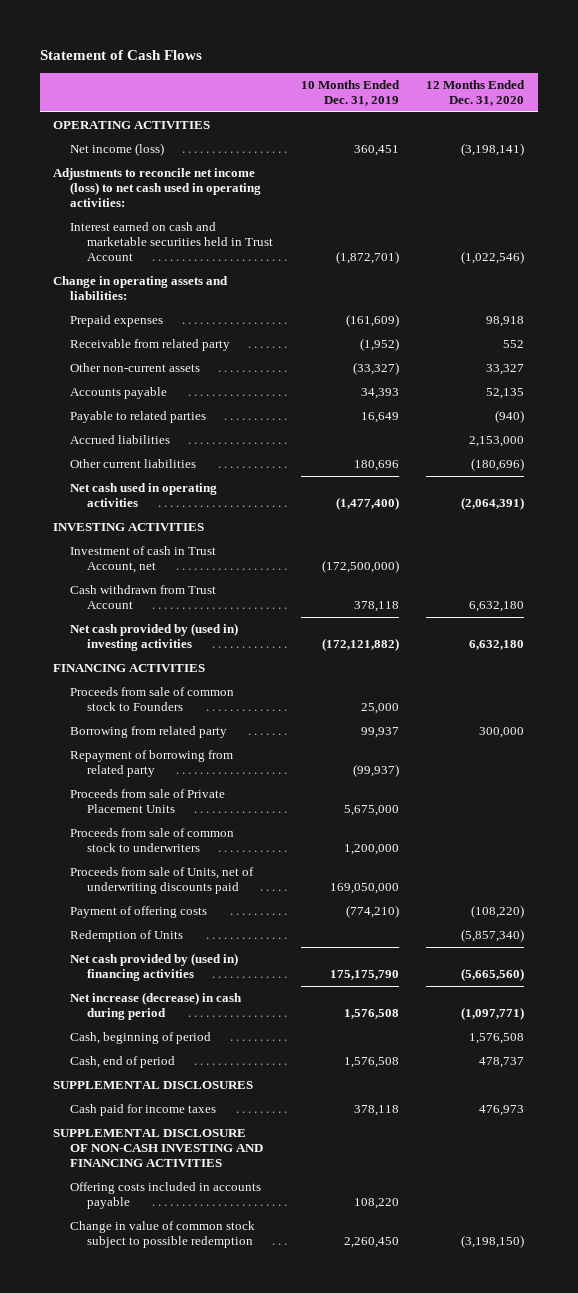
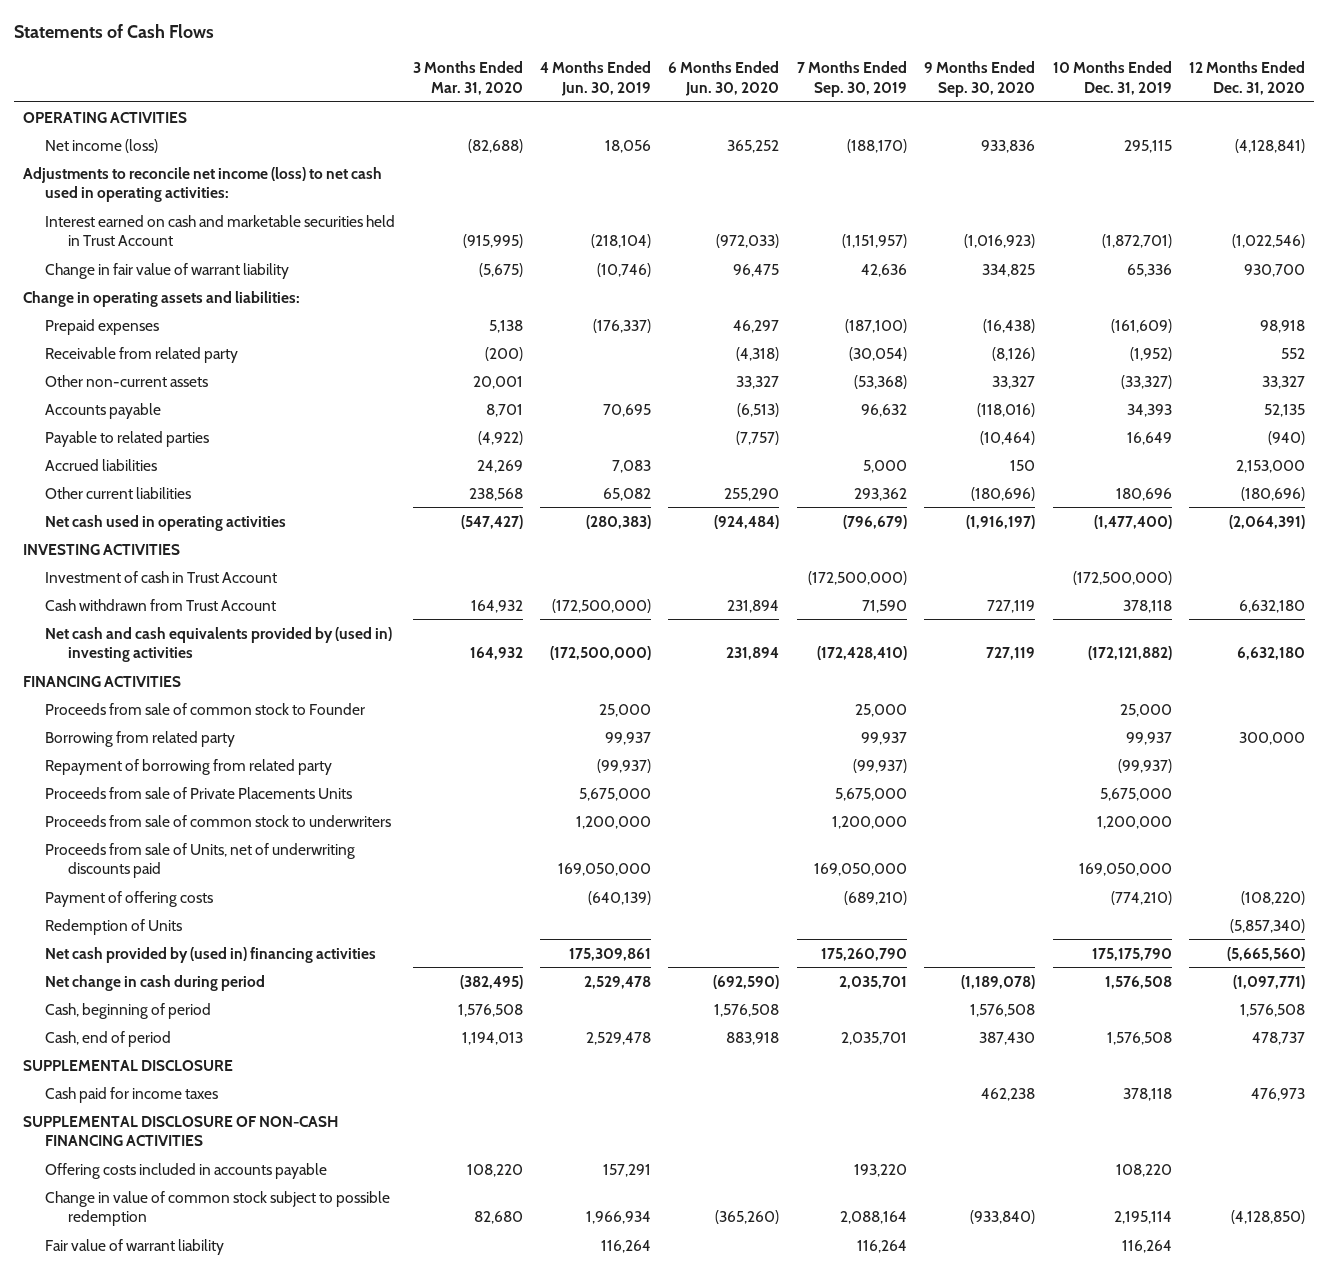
- Statement of Cash Flows
+ Statements of Cash Flows
- | 10 Months Ended Dec. 31, 2019 | 12 Months Ended Dec. 31, 2020
+ | 3 Months Ended Mar. 31, 2020 | 4 Months Ended Jun. 30, 2019 | 6 Months Ended Jun. 30, 2020 | 7 Months Ended Sep. 30, 2019 | 9 Months Ended Sep. 30, 2020 | 10 Months Ended Dec. 31, 2019 | 12 Months Ended Dec. 31, 2020
- Net income (loss) | 360,451 | (3,198,141)
+ Net income (loss) | (82,688) | 18,056 | 365,252 | (188,170) | 933,836 | 295,115 | (4,128,841)
+ Change in fair value of warrant liability | (5,675) | (10,746) | 96,475 | 42,636 | 334,825 | 65,336 | 930,700
- Investment of cash in Trust Account, net | (172,500,000) |
+ Investment of cash in Trust Account | | | | (172,500,000) | | (172,500,000) |
- Net cash provided by (used in) investing activities | (172,121,882) | 6,632,180
+ Net cash and cash equivalents provided by (used in) investing activities | 164,932 | (172,500,000) | 231,894 | (172,428,410) | 727,119 | (172,121,882) | 6,632,180
- Proceeds from sale of common stock to Founders | 25,000 |
+ Proceeds from sale of common stock to Founder | | 25,000 | | 25,000 | | 25,000 |
- Proceeds from sale of Private Placement Units | 5,675,000 |
+ Proceeds from sale of Private Placements Units | | 5,675,000 | | 5,675,000 | | 5,675,000 |
- Net increase (decrease) in cash during period | 1,576,508 | (1,097,771)
+ Net change in cash during period | (382,495) | 2,529,478 | (692,590) | 2,035,701 | (1,189,078) | 1,576,508 | (1,097,771)
- SUPPLEMENTAL DISCLOSURES
+ SUPPLEMENTAL DISCLOSURE
- SUPPLEMENTAL DISCLOSURE OF NON-CASH INVESTING AND FINANCING ACTIVITIES
+ SUPPLEMENTAL DISCLOSURE OF NON-CASH FINANCING ACTIVITIES
- Change in value of common stock subject to possible redemption | 2,260,450 | (3,198,150)
+ Change in value of common stock subject to possible redemption | 82,680 | 1,966,934 | (365,260) | 2,088,164 | (933,840) | 2,195,114 | (4,128,850)
+ Fair value of warrant liability | | 116,264 | | 116,264 | | 116,264 |

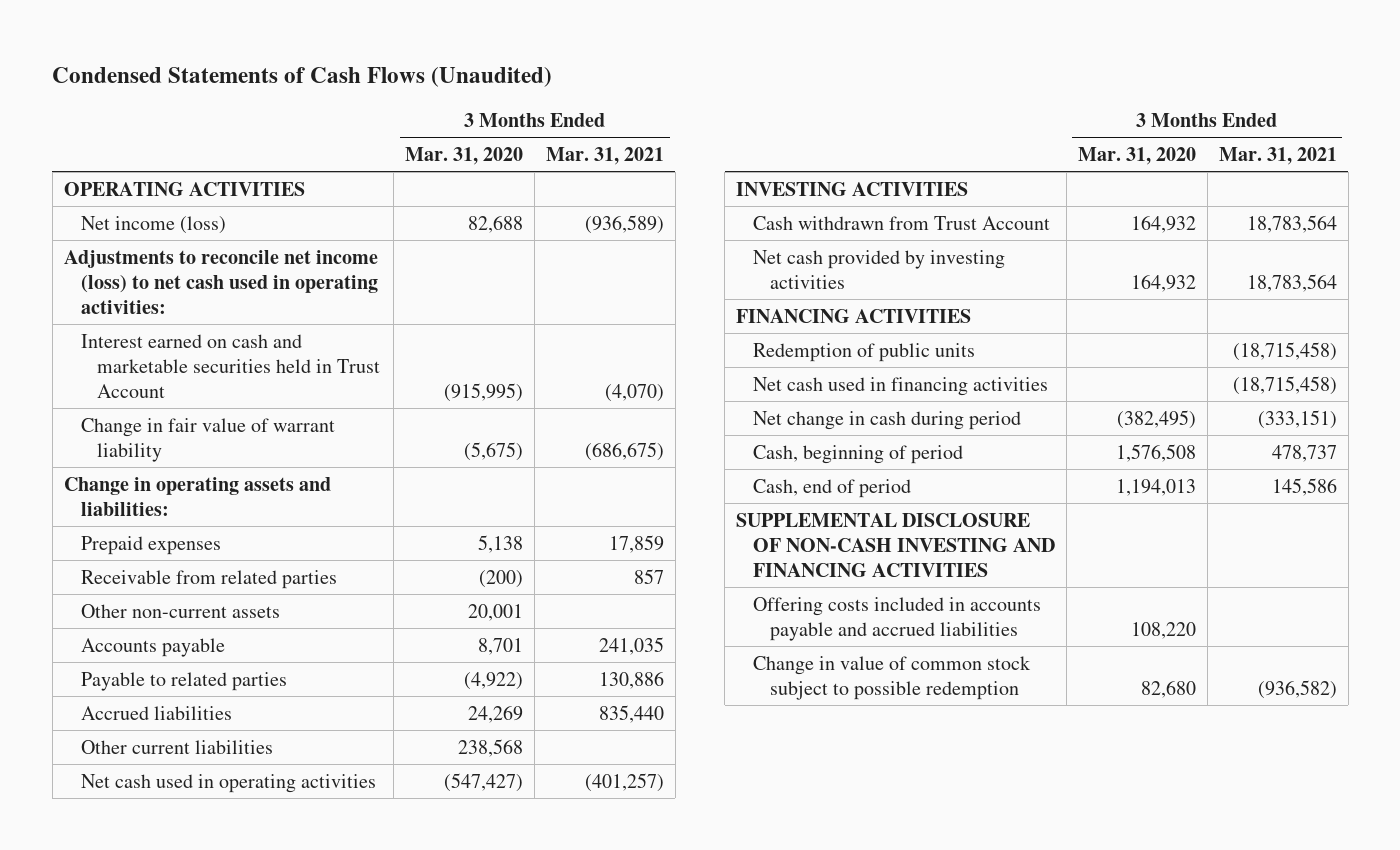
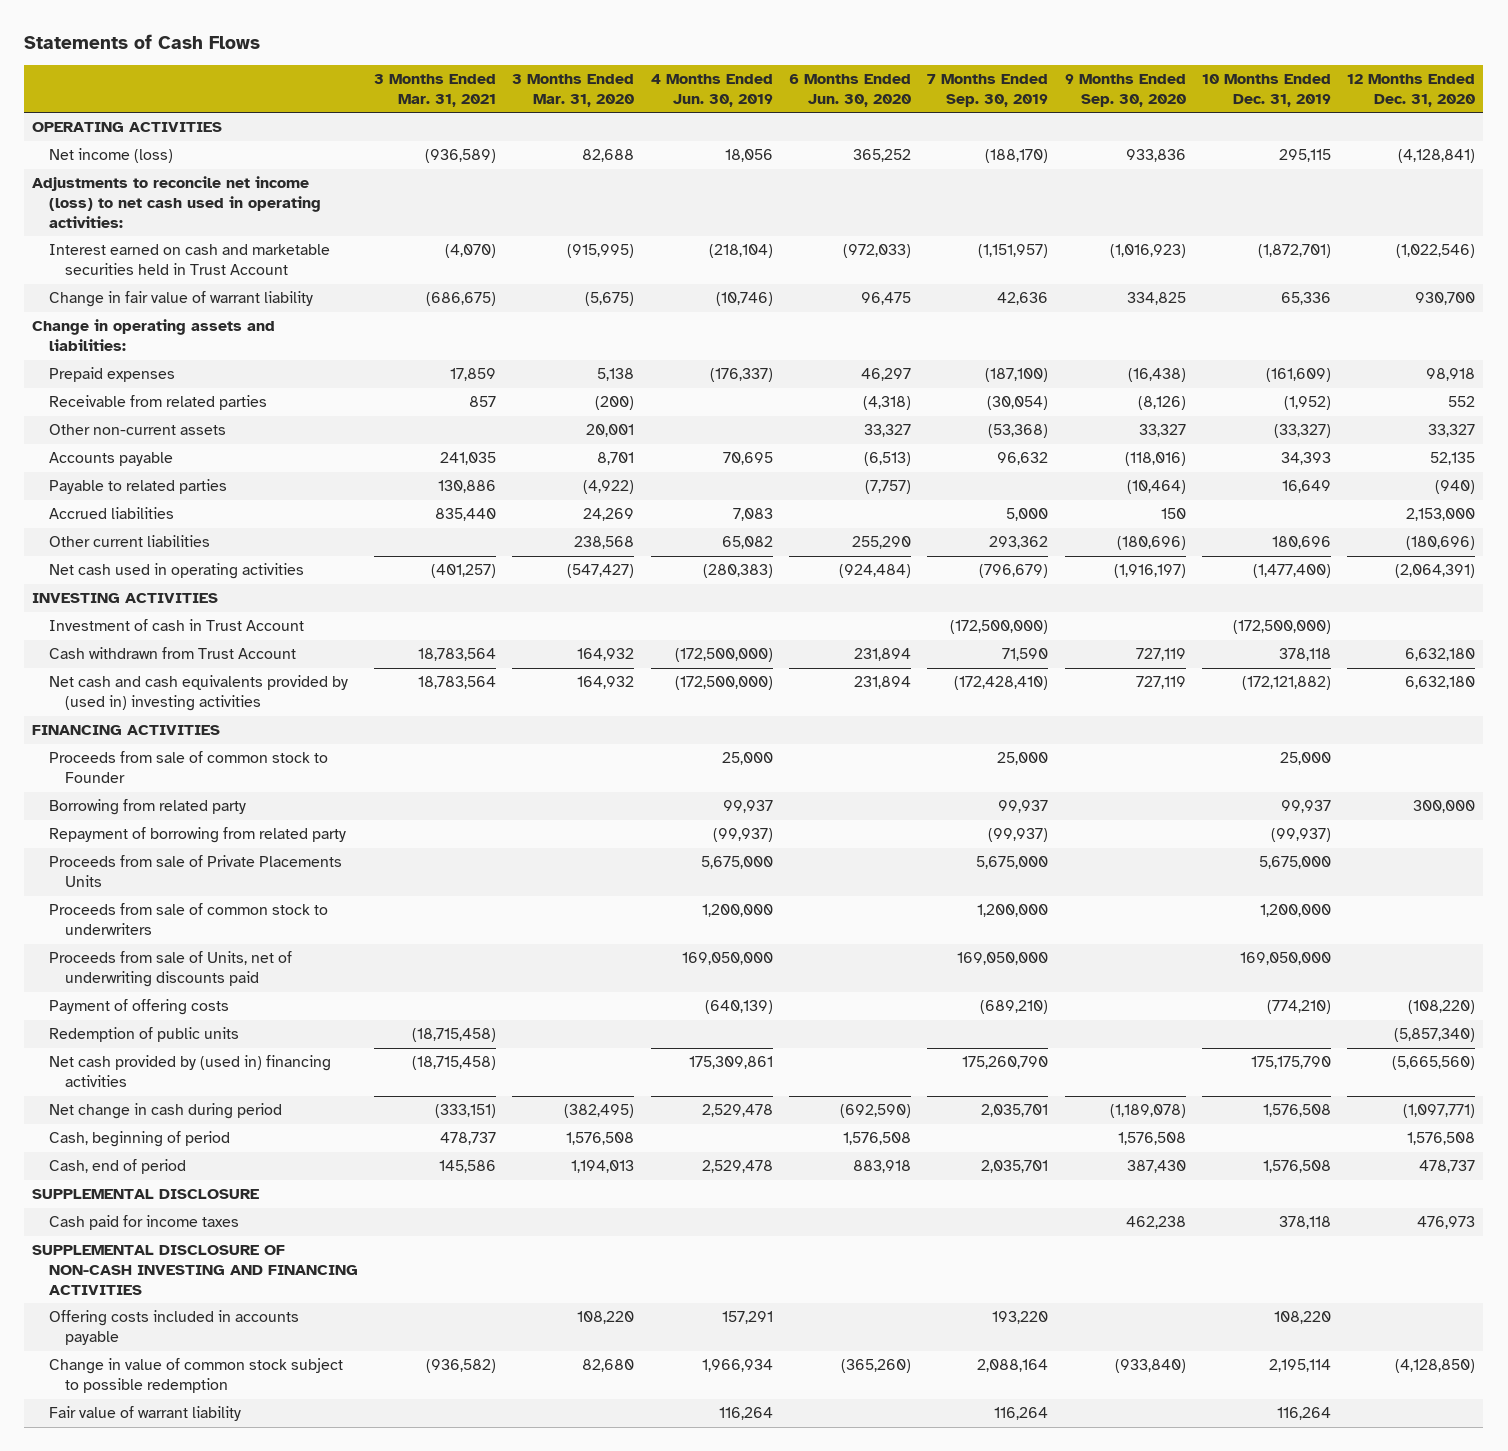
- Condensed Statements of Cash Flows (Unaudited)
+ Statements of Cash Flows
- | 3 Months Ended Mar. 31, 2020 | 3 Months Ended Mar. 31, 2021
+ | 3 Months Ended Mar. 31, 2021 | 3 Months Ended Mar. 31, 2020 | 4 Months Ended Jun. 30, 2019 | 6 Months Ended Jun. 30, 2020 | 7 Months Ended Sep. 30, 2019 | 9 Months Ended Sep. 30, 2020 | 10 Months Ended Dec. 31, 2019 | 12 Months Ended Dec. 31, 2020
+ Investment of cash in Trust Account | | | | | (172,500,000) | | (172,500,000) |
- Net cash provided by investing activities | 164,932 | 18,783,564
+ Net cash and cash equivalents provided by (used in) investing activities | 18,783,564 | 164,932 | (172,500,000) | 231,894 | (172,428,410) | 727,119 | (172,121,882) | 6,632,180
+ Proceeds from sale of common stock to Founder | | | 25,000 | | 25,000 | | 25,000 |
+ Borrowing from related party | | | 99,937 | | 99,937 | | 99,937 | 300,000
+ Repayment of borrowing from related party | | | (99,937) | | (99,937) | | (99,937) |
+ Proceeds from sale of Private Placements Units | | | 5,675,000 | | 5,675,000 | | 5,675,000 |
+ Proceeds from sale of common stock to underwriters | | | 1,200,000 | | 1,200,000 | | 1,200,000 |
+ Proceeds from sale of Units, net of underwriting discounts paid | | | 169,050,000 | | 169,050,000 | | 169,050,000 |
+ Payment of offering costs | | | (640,139) | | (689,210) | | (774,210) | (108,220)
- Net cash used in financing activities | | (18,715,458)
+ Net cash provided by (used in) financing activities | (18,715,458) | | 175,309,861 | | 175,260,790 | | 175,175,790 | (5,665,560)
+ SUPPLEMENTAL DISCLOSURE
+ Cash paid for income taxes | | | | | | 462,238 | 378,118 | 476,973
- Offering costs included in accounts payable and accrued liabilities | 108,220 |
+ Offering costs included in accounts payable | | 108,220 | 157,291 | | 193,220 | | 108,220 |
+ Fair value of warrant liability | | | 116,264 | | 116,264 | | 116,264 |

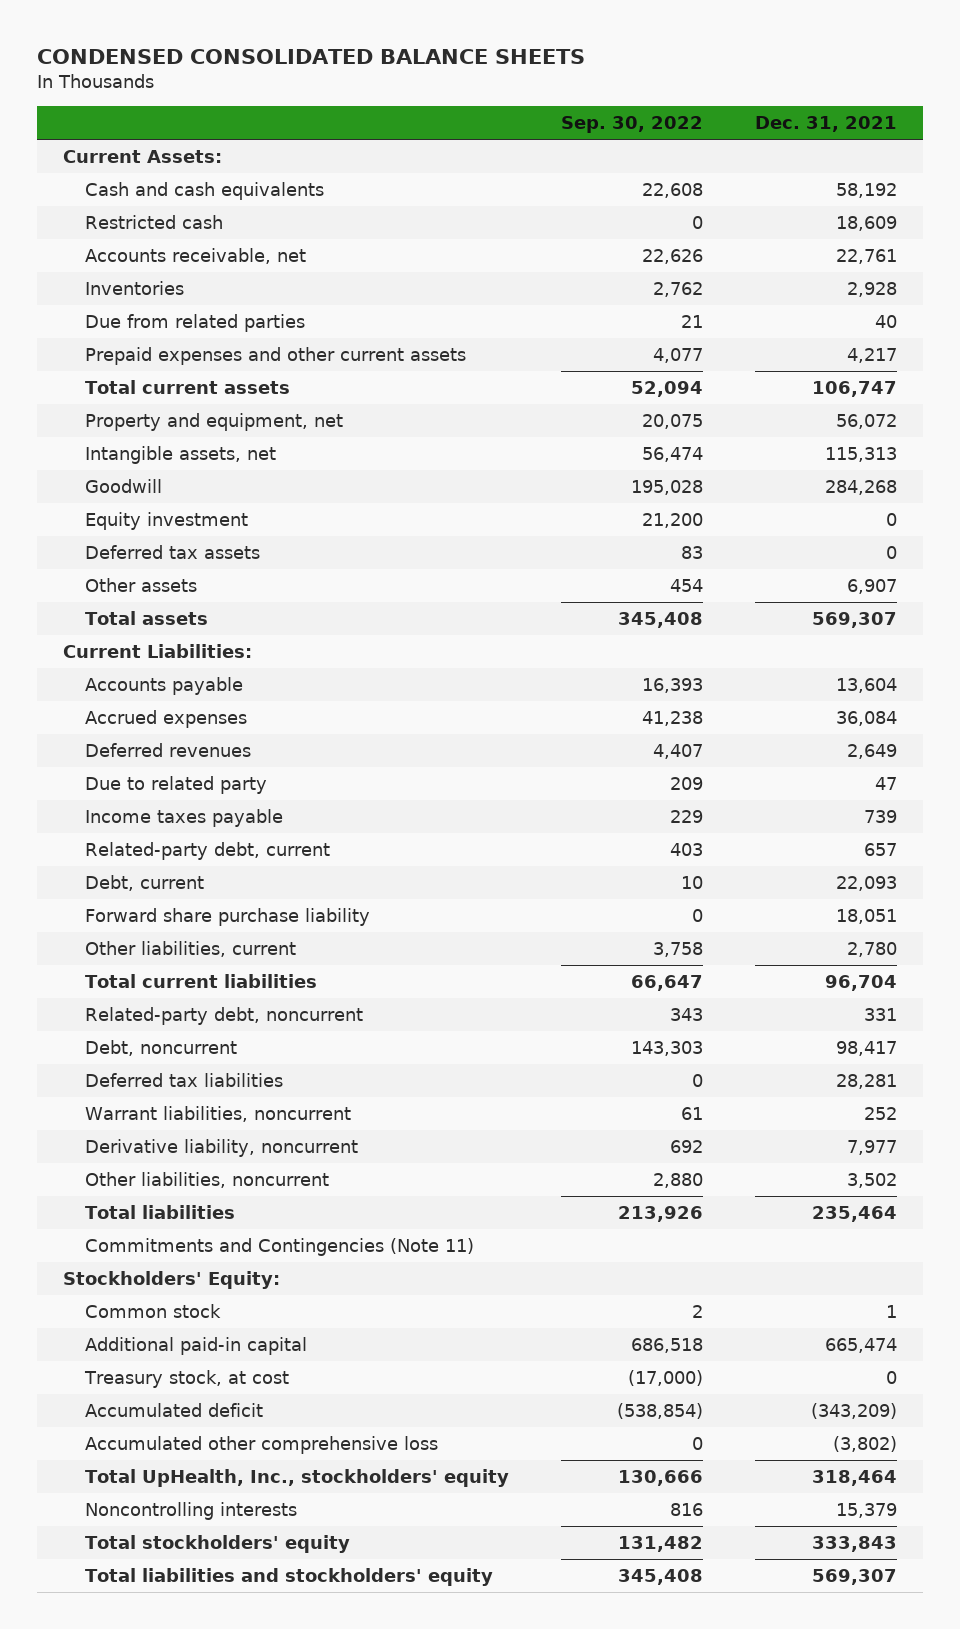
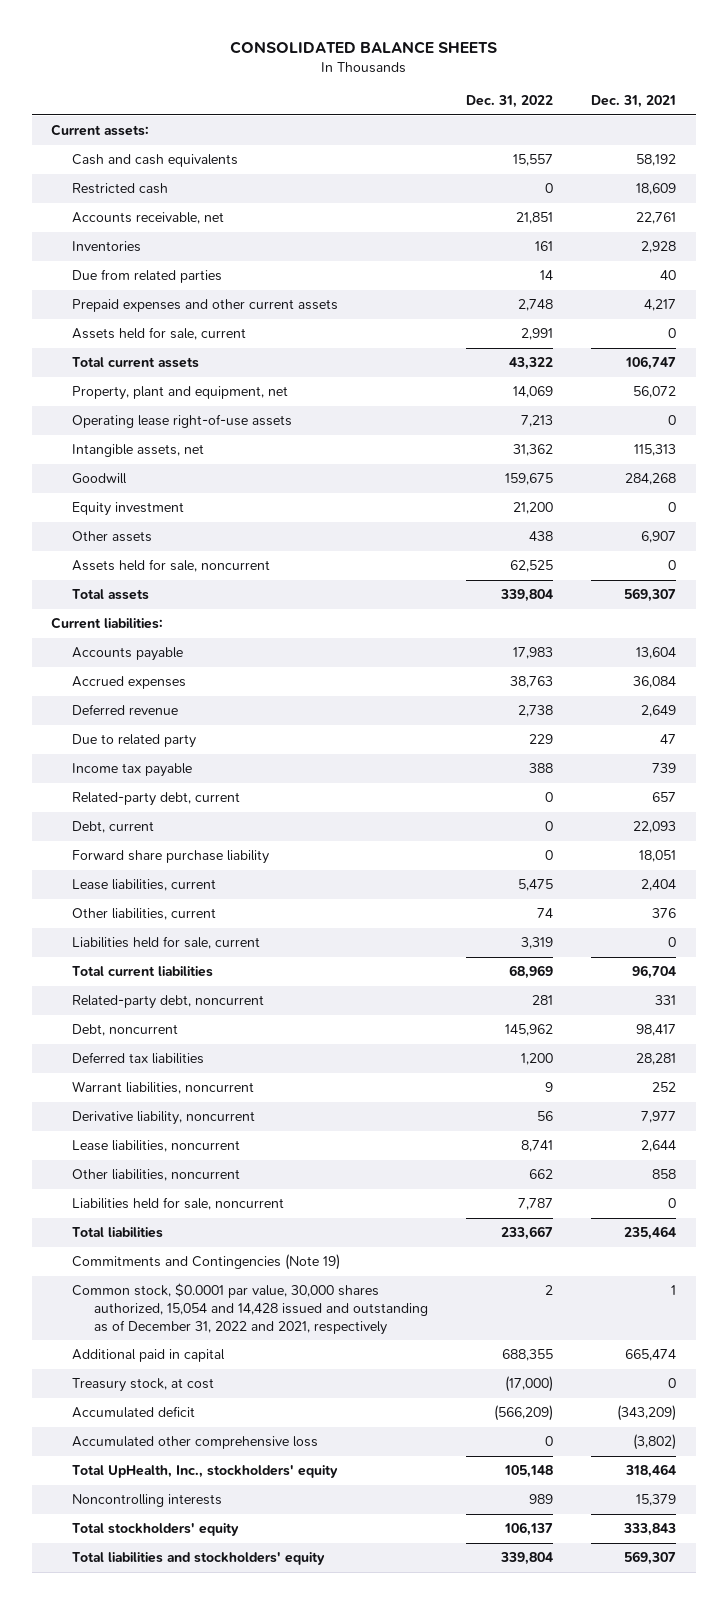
- CONDENSED CONSOLIDATED BALANCE SHEETS
+ CONSOLIDATED BALANCE SHEETS
- | Sep. 30, 2022 | Dec. 31, 2021
+ | Dec. 31, 2022 | Dec. 31, 2021
- Current Assets:
+ Current assets:
+ Assets held for sale, current | 2,991 | 0
- Property and equipment, net | 20,075 | 56,072
+ Property, plant and equipment, net | 14,069 | 56,072
+ Operating lease right-of-use assets | 7,213 | 0
- Deferred tax assets | 83 | 0
+ Assets held for sale, noncurrent | 62,525 | 0
- Current Liabilities:
+ Current liabilities:
- Deferred revenues | 4,407 | 2,649
+ Deferred revenue | 2,738 | 2,649
- Income taxes payable | 229 | 739
+ Income tax payable | 388 | 739
- Other liabilities, current | 3,758 | 2,780
+ Lease liabilities, current | 5,475 | 2,404
+ Other liabilities, current | 74 | 376
+ Liabilities held for sale, current | 3,319 | 0
- Other liabilities, noncurrent | 2,880 | 3,502
+ Lease liabilities, noncurrent | 8,741 | 2,644
+ Other liabilities, noncurrent | 662 | 858
+ Liabilities held for sale, noncurrent | 7,787 | 0
- Commitments and Contingencies (Note 11)
- Stockholders' Equity:
- Common stock | 2 | 1
- Additional paid-in capital | 686,518 | 665,474
+ Commitments and Contingencies (Note 19)
+ Common stock, $0.0001 par value, 30,000 shares authorized, 15,054 and 14,428 issued and outstanding as of December 31, 2022 and 2021, respectively | 2 | 1
+ Additional paid in capital | 688,355 | 665,474

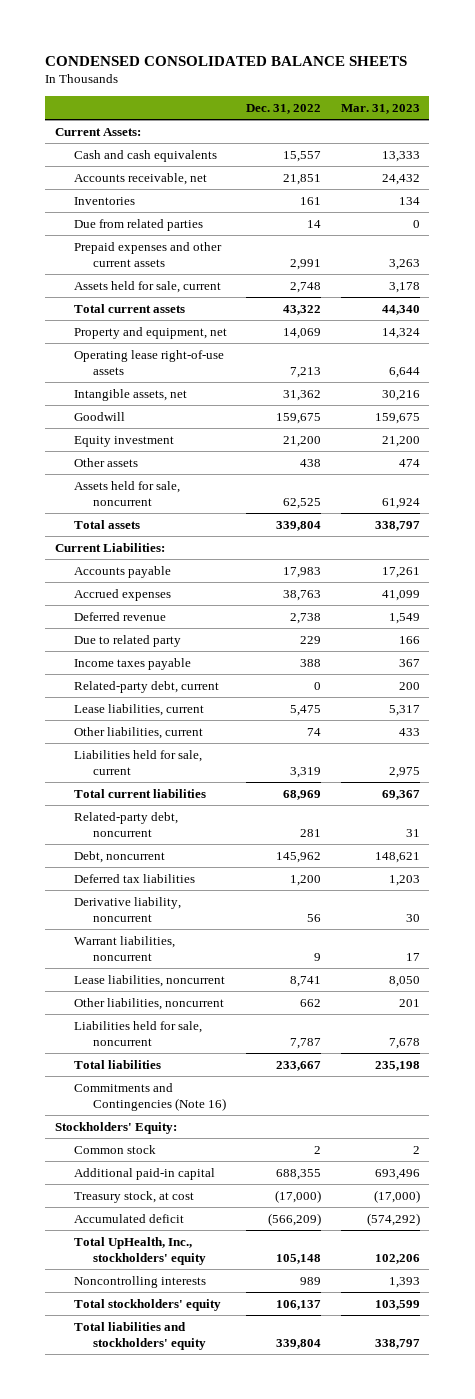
- CONSOLIDATED BALANCE SHEETS
+ CONDENSED CONSOLIDATED BALANCE SHEETS
- | Dec. 31, 2022 | Dec. 31, 2021
+ | Dec. 31, 2022 | Mar. 31, 2023
- Current assets:
+ Current Assets:
- Restricted cash | 0 | 18,609
- Prepaid expenses and other current assets | 2,748 | 4,217
- Assets held for sale, current | 2,991 | 0
+ Prepaid expenses and other current assets | 2,991 | 3,263
+ Assets held for sale, current | 2,748 | 3,178
- Property, plant and equipment, net | 14,069 | 56,072
+ Property and equipment, net | 14,069 | 14,324
- Current liabilities:
+ Current Liabilities:
- Income tax payable | 388 | 739
+ Income taxes payable | 388 | 367
- Debt, current | 0 | 22,093
- Forward share purchase liability | 0 | 18,051
moved down: Warrant liabilities, noncurrent | 9 | 17
- Commitments and Contingencies (Note 19)
- Common stock, $0.0001 par value, 30,000 shares authorized, 15,054 and 14,428 issued and outstanding as of December 31, 2022 and 2021, respectively | 2 | 1
- Additional paid in capital | 688,355 | 665,474
+ Commitments and Contingencies (Note 16)
+ Stockholders' Equity:
+ Common stock | 2 | 2
+ Additional paid-in capital | 688,355 | 693,496
- Accumulated other comprehensive loss | 0 | (3,802)

